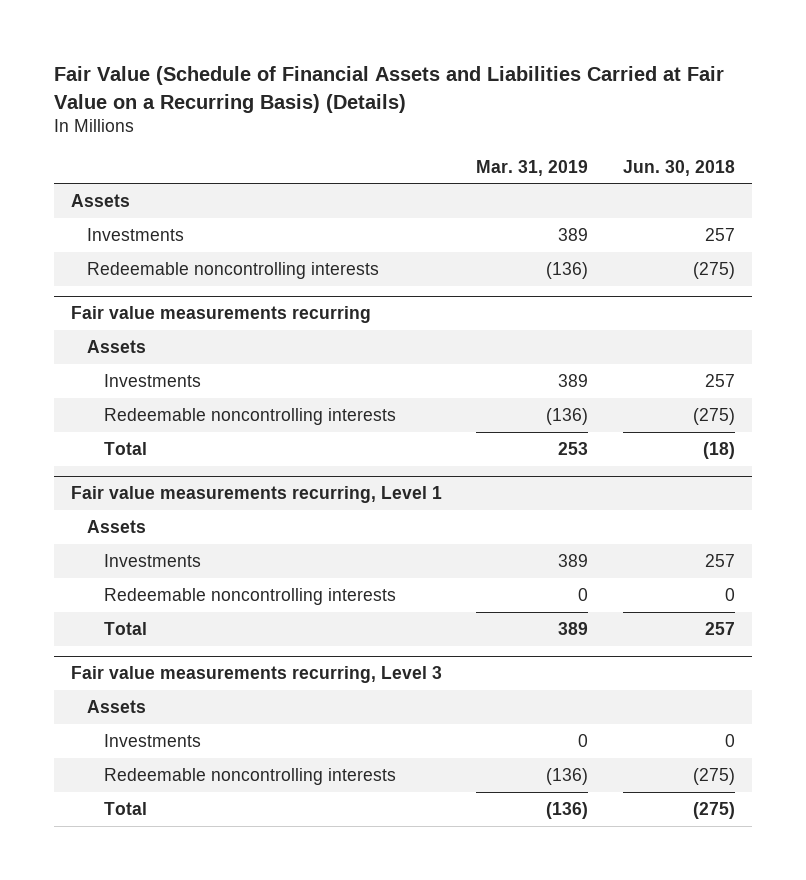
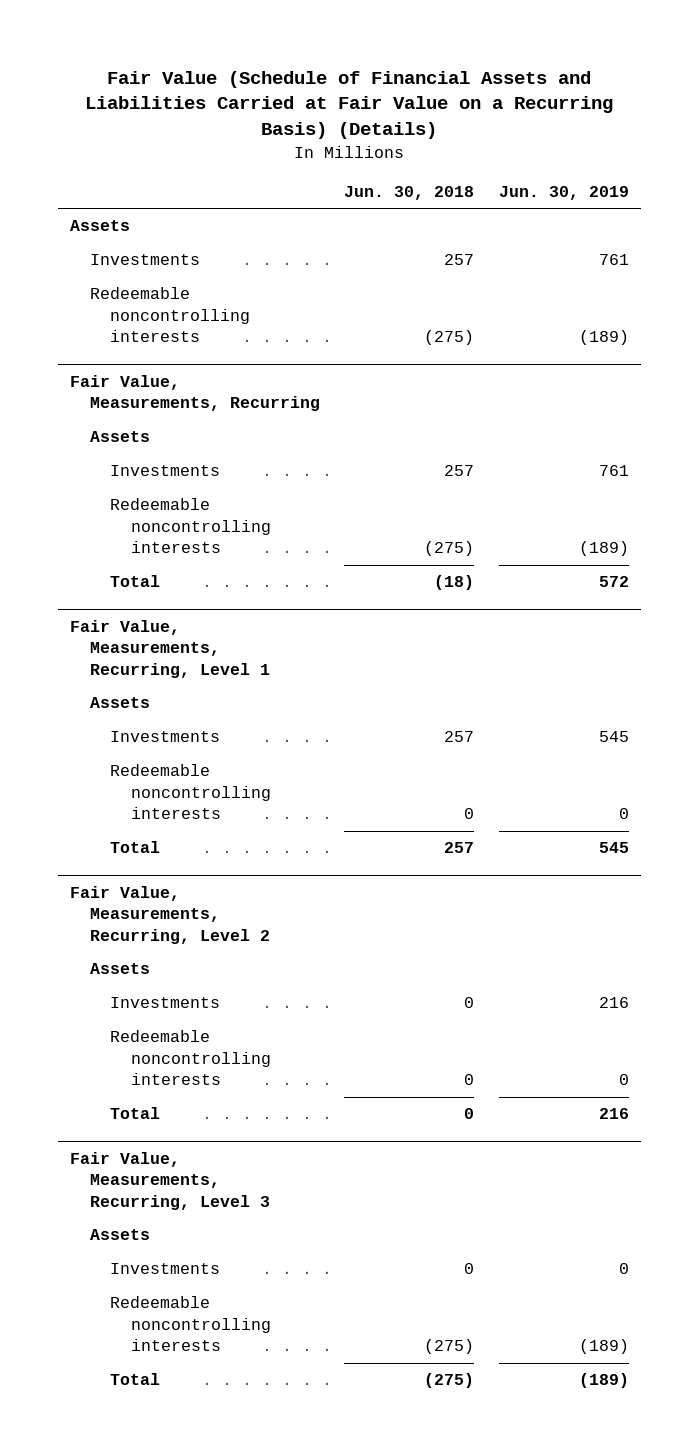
- | Mar. 31, 2019 | Jun. 30, 2018
+ | Jun. 30, 2018 | Jun. 30, 2019
- Fair value measurements recurring
+ Fair Value, Measurements, Recurring
- Fair value measurements recurring, Level 1
+ Fair Value, Measurements, Recurring, Level 1
- Fair value measurements recurring, Level 3
+ Fair Value, Measurements, Recurring, Level 2
+ Redeemable noncontrolling interests | 0 | 0
+ Total | 0 | 216
+ Fair Value, Measurements, Recurring, Level 3
+ Assets
+ Investments | 0 | 0

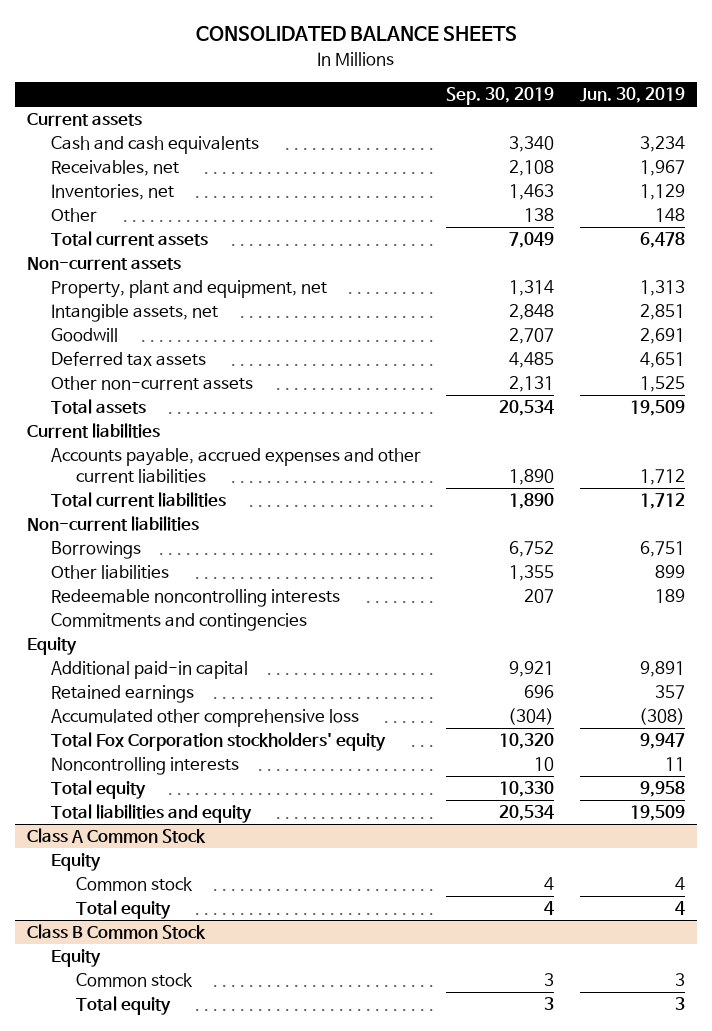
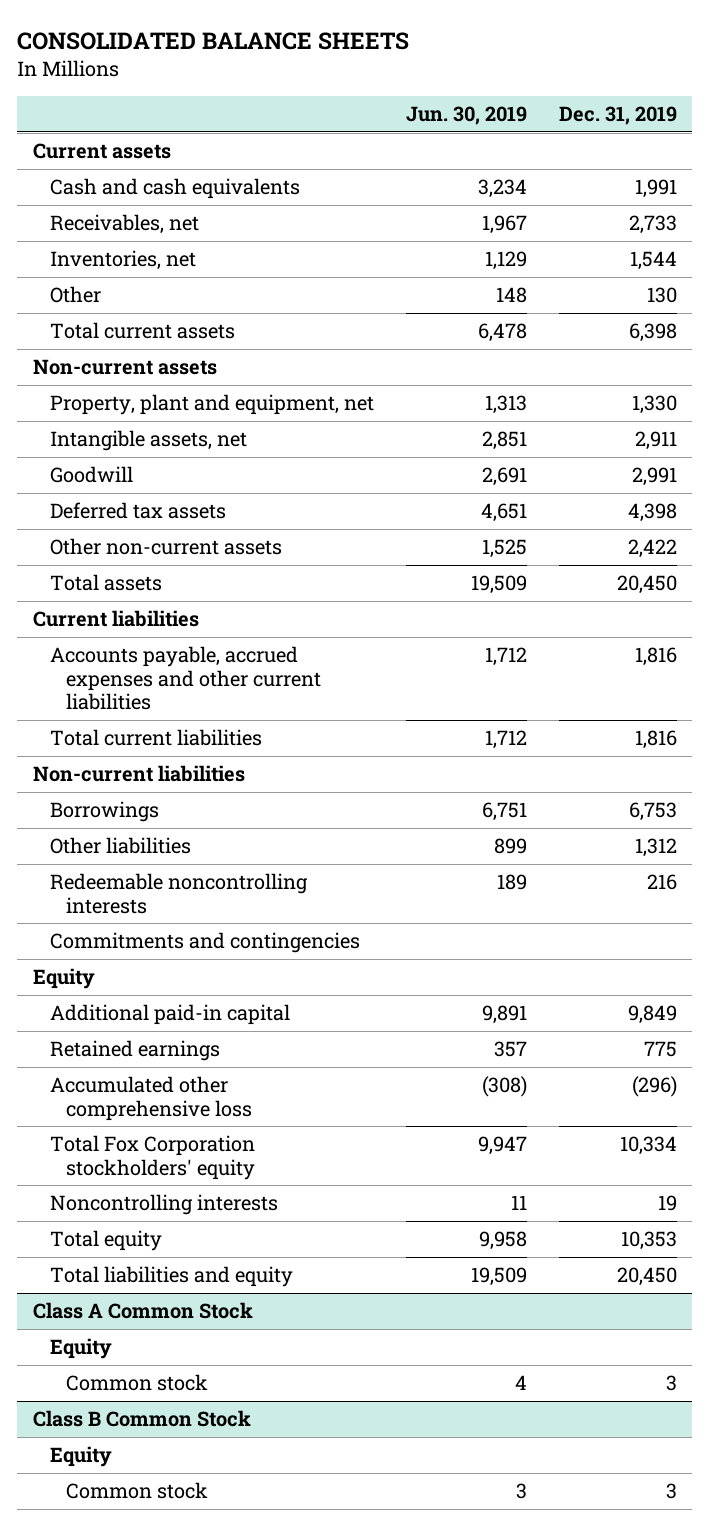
- | Sep. 30, 2019 | Jun. 30, 2019
+ | Jun. 30, 2019 | Dec. 31, 2019
@ Class A Common Stock
- Total equity | 4 | 4
@ Class B Common Stock
- Total equity | 3 | 3

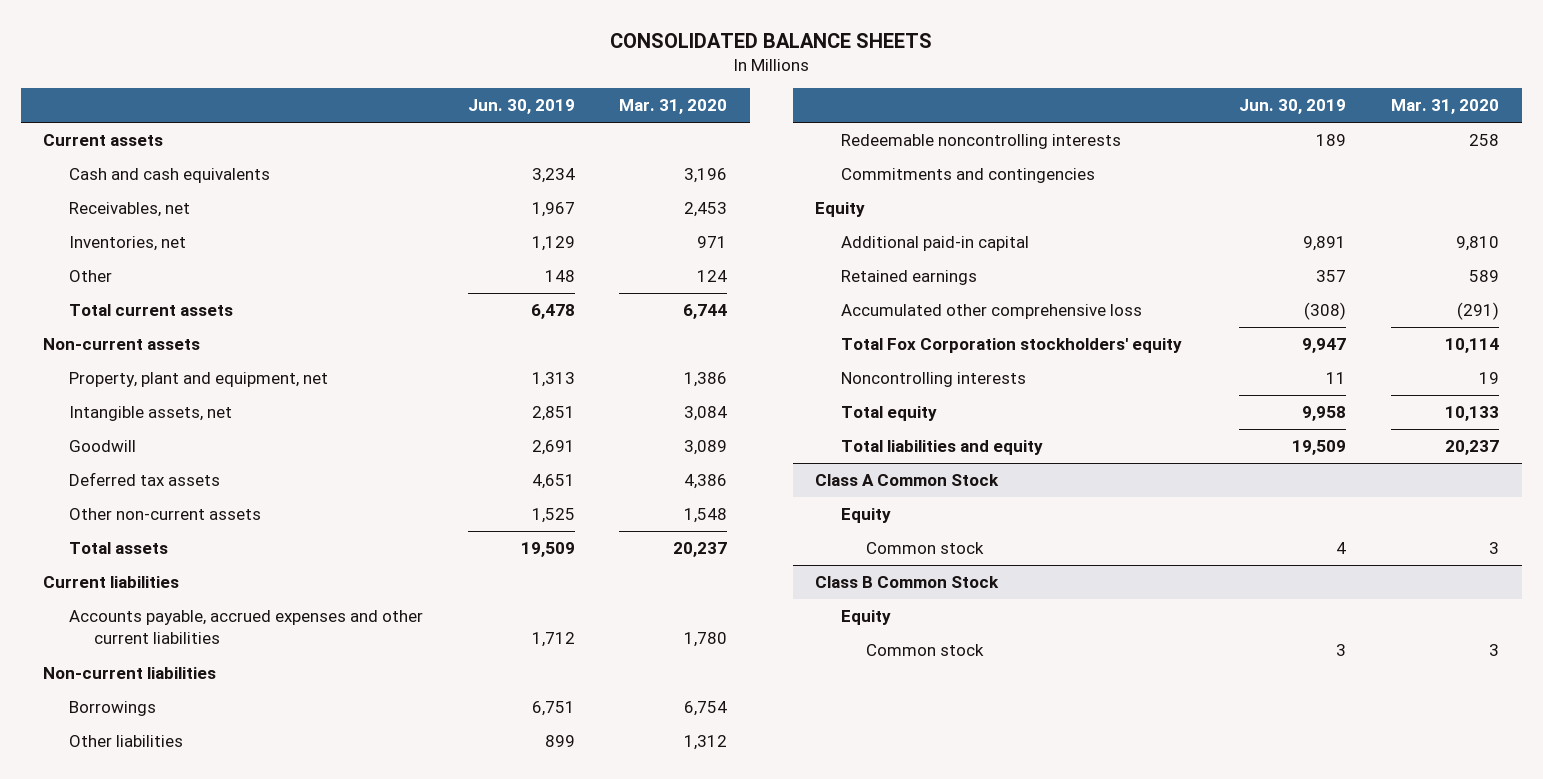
- | Jun. 30, 2019 | Dec. 31, 2019
+ | Jun. 30, 2019 | Mar. 31, 2020
- Total current liabilities | 1,712 | 1,816

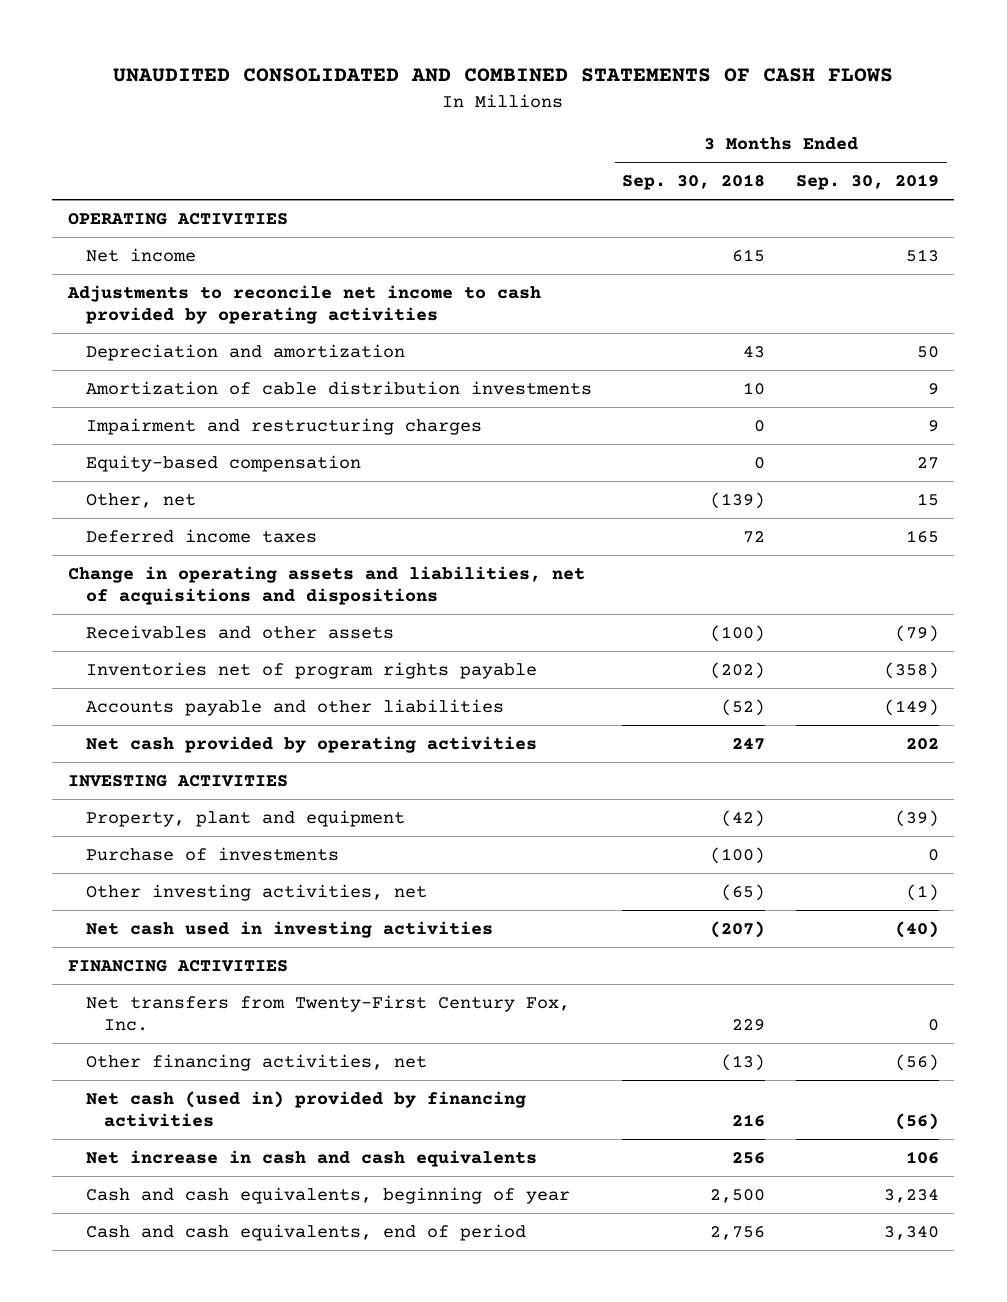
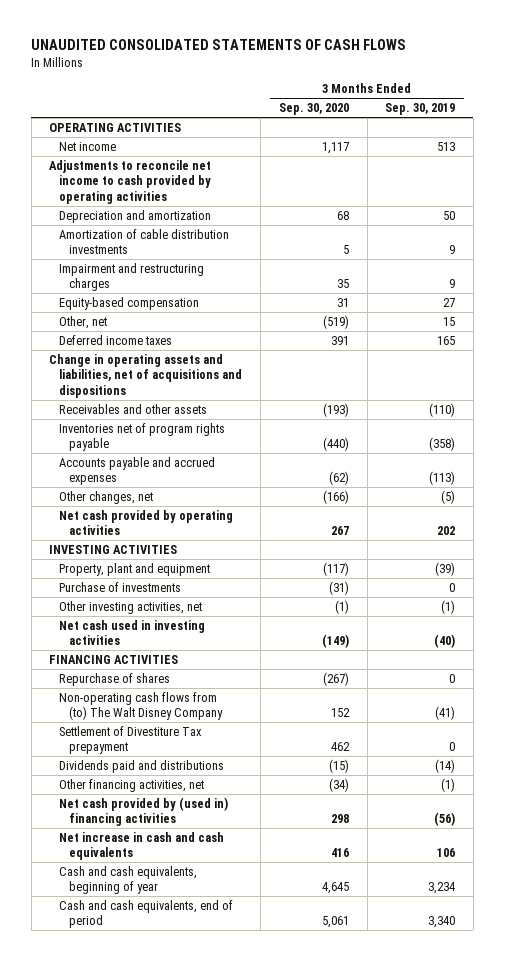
- UNAUDITED CONSOLIDATED AND COMBINED STATEMENTS OF CASH FLOWS
+ UNAUDITED CONSOLIDATED STATEMENTS OF CASH FLOWS
- | 3 Months Ended Sep. 30, 2018 | 3 Months Ended Sep. 30, 2019
+ | 3 Months Ended Sep. 30, 2020 | 3 Months Ended Sep. 30, 2019
- Receivables and other assets | (100) | (79)
+ Receivables and other assets | (193) | (110)
- Accounts payable and other liabilities | (52) | (149)
+ Accounts payable and accrued expenses | (62) | (113)
+ Other changes, net | (166) | (5)
- Net transfers from Twenty-First Century Fox, Inc. | 229 | 0
- Other financing activities, net | (13) | (56)
- Net cash (used in) provided by financing activities | 216 | (56)
+ Repurchase of shares | (267) | 0
+ Non-operating cash flows from (to) The Walt Disney Company | 152 | (41)
+ Settlement of Divestiture Tax prepayment | 462 | 0
+ Dividends paid and distributions | (15) | (14)
+ Other financing activities, net | (34) | (1)
+ Net cash provided by (used in) financing activities | 298 | (56)

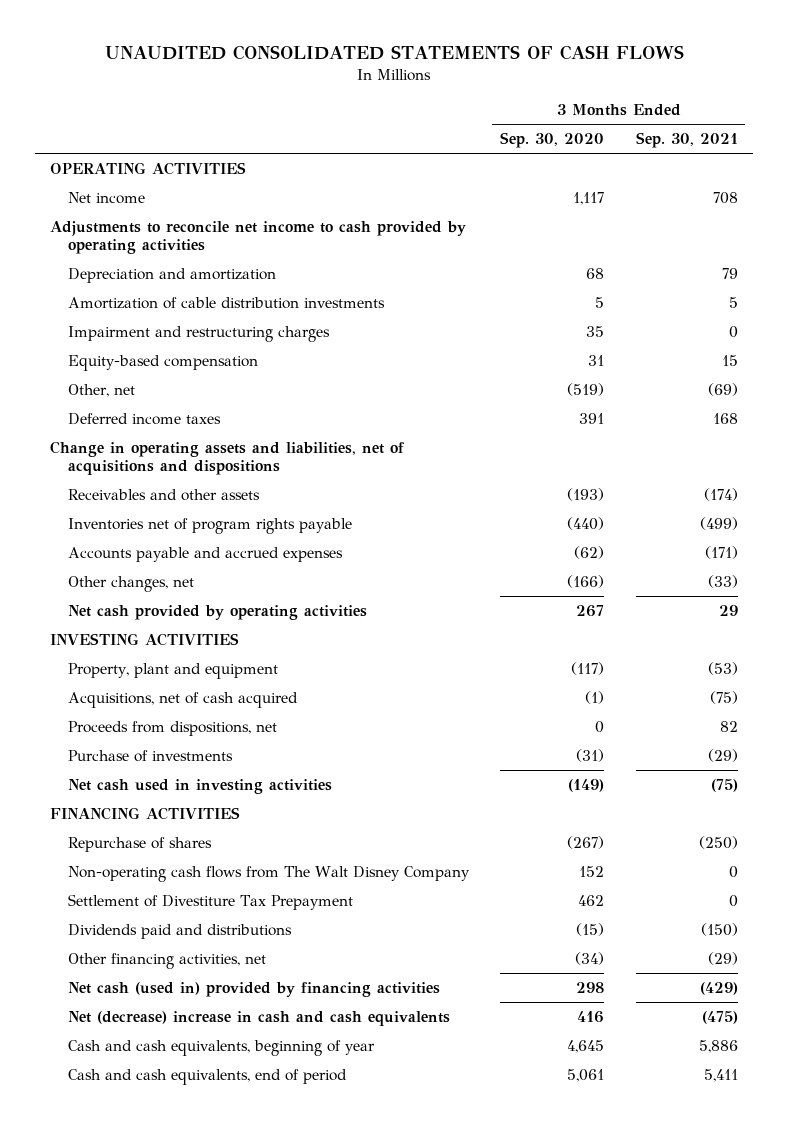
- | 3 Months Ended Sep. 30, 2020 | 3 Months Ended Sep. 30, 2019
+ | 3 Months Ended Sep. 30, 2020 | 3 Months Ended Sep. 30, 2021
+ Acquisitions, net of cash acquired | (1) | (75)
+ Proceeds from dispositions, net | 0 | 82
- Other investing activities, net | (1) | (1)
- Non-operating cash flows from (to) The Walt Disney Company | 152 | (41)
- Settlement of Divestiture Tax prepayment | 462 | 0
+ Non-operating cash flows from The Walt Disney Company | 152 | 0
+ Settlement of Divestiture Tax Prepayment | 462 | 0
- Net cash provided by (used in) financing activities | 298 | (56)
- Net increase in cash and cash equivalents | 416 | 106
+ Net cash (used in) provided by financing activities | 298 | (429)
+ Net (decrease) increase in cash and cash equivalents | 416 | (475)

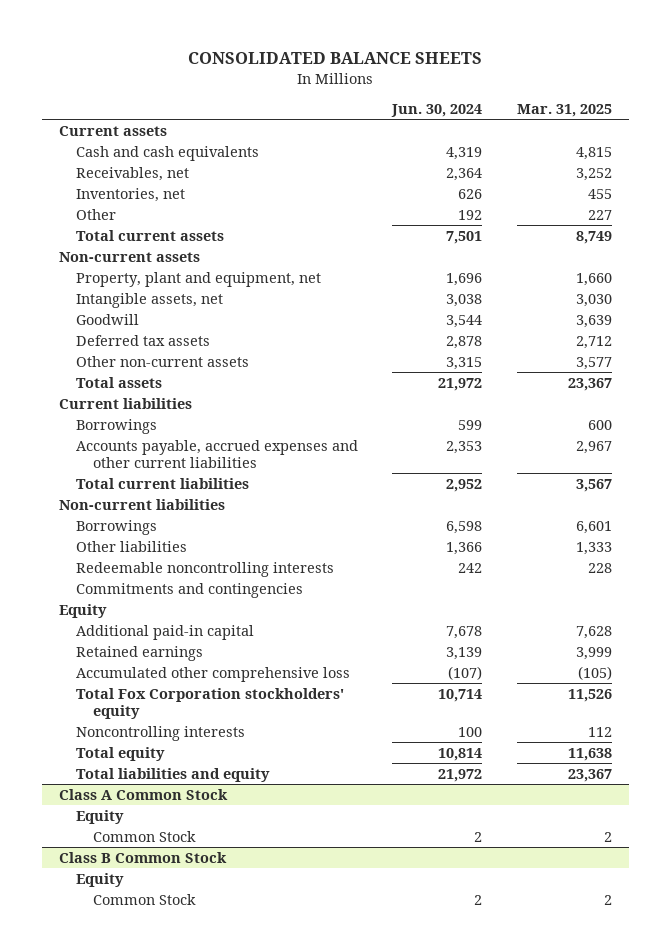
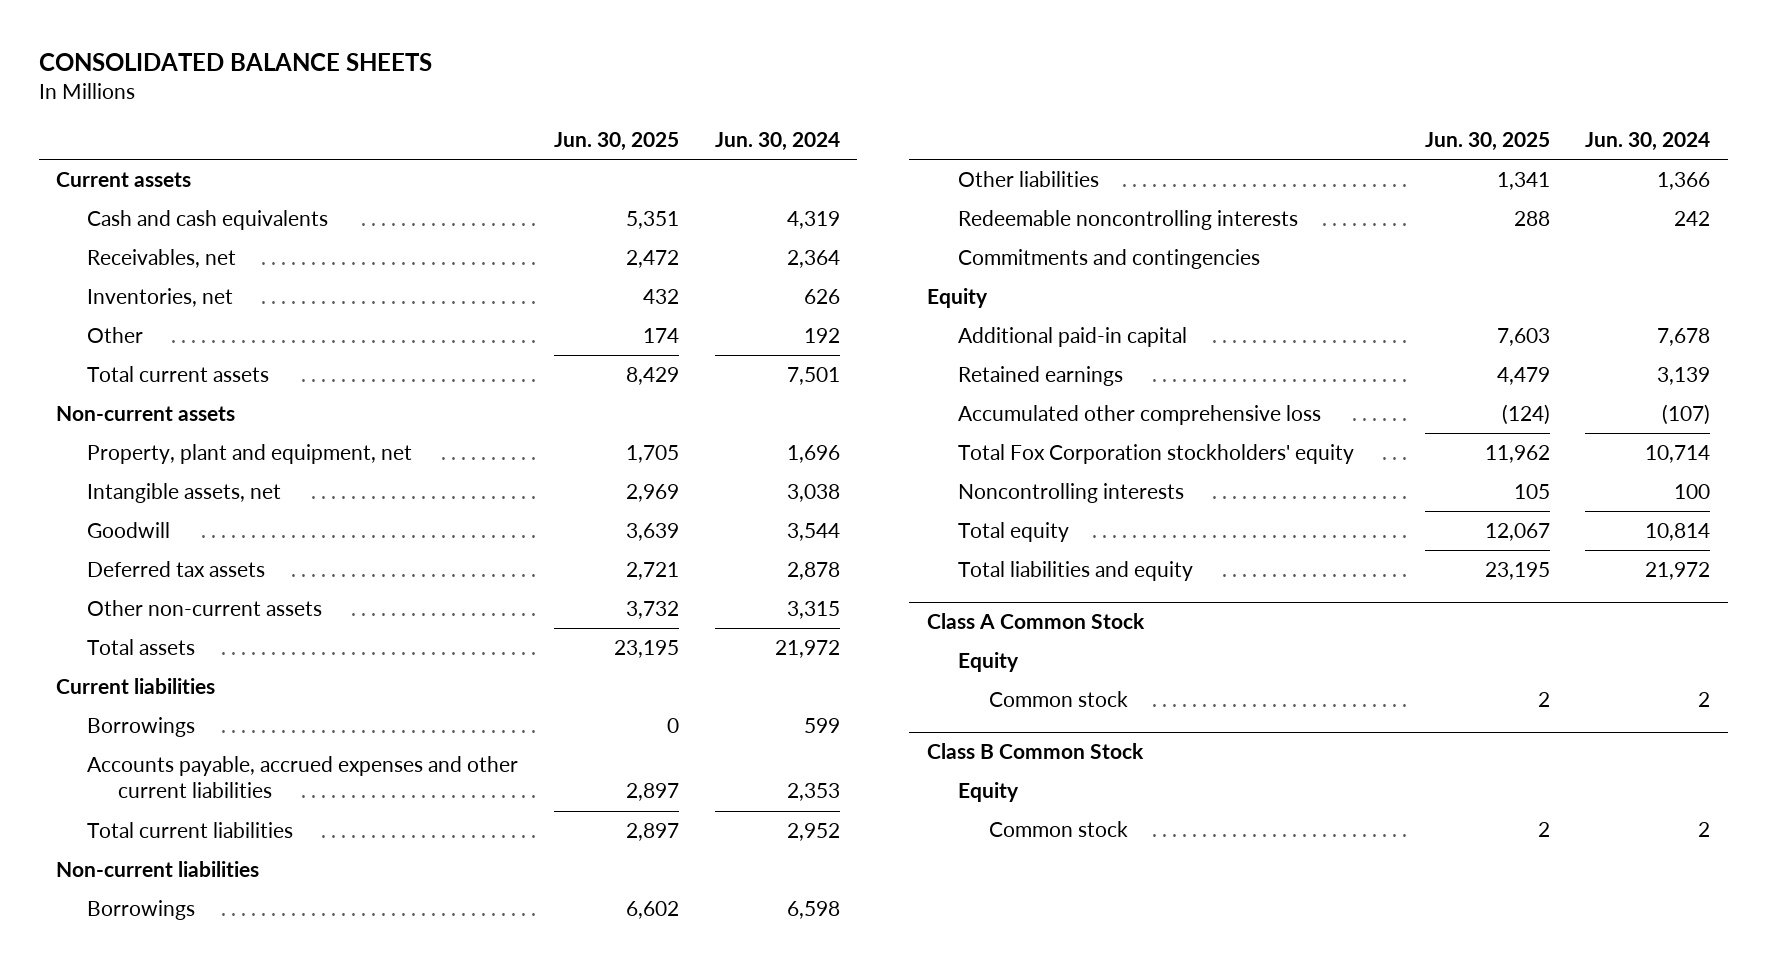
- | Jun. 30, 2024 | Mar. 31, 2025
+ | Jun. 30, 2025 | Jun. 30, 2024
@ Class A Common Stock
- Common Stock | 2 | 2
+ Common stock | 2 | 2
@ Class B Common Stock
- Common Stock | 2 | 2
+ Common stock | 2 | 2

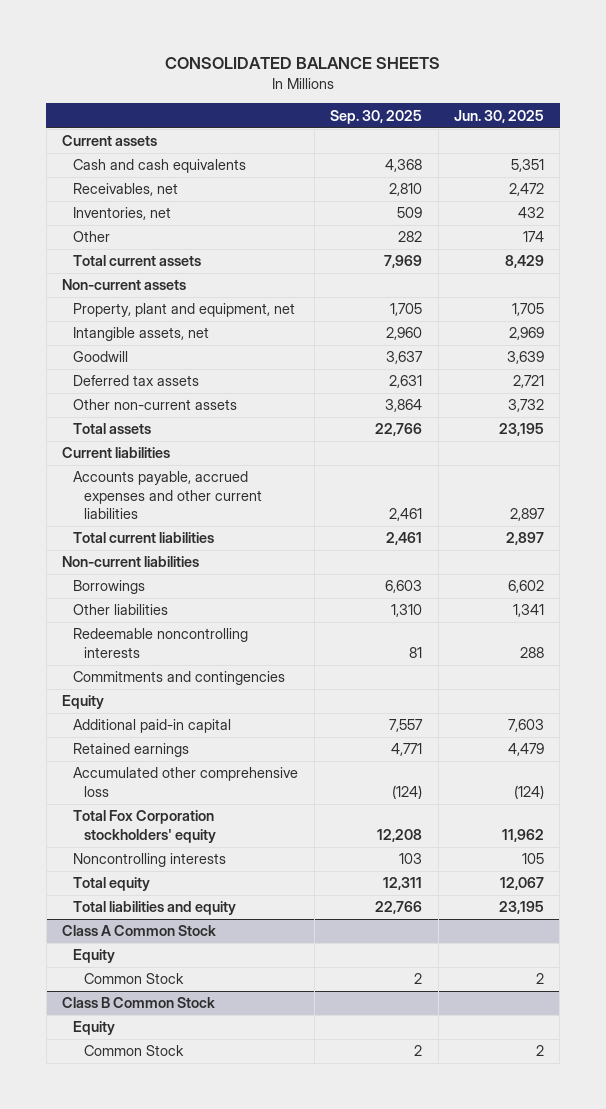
- | Jun. 30, 2025 | Jun. 30, 2024
+ | Sep. 30, 2025 | Jun. 30, 2025
- Borrowings | 0 | 599
@ Class A Common Stock
- Common stock | 2 | 2
+ Common Stock | 2 | 2
@ Class B Common Stock
- Common stock | 2 | 2
+ Common Stock | 2 | 2

